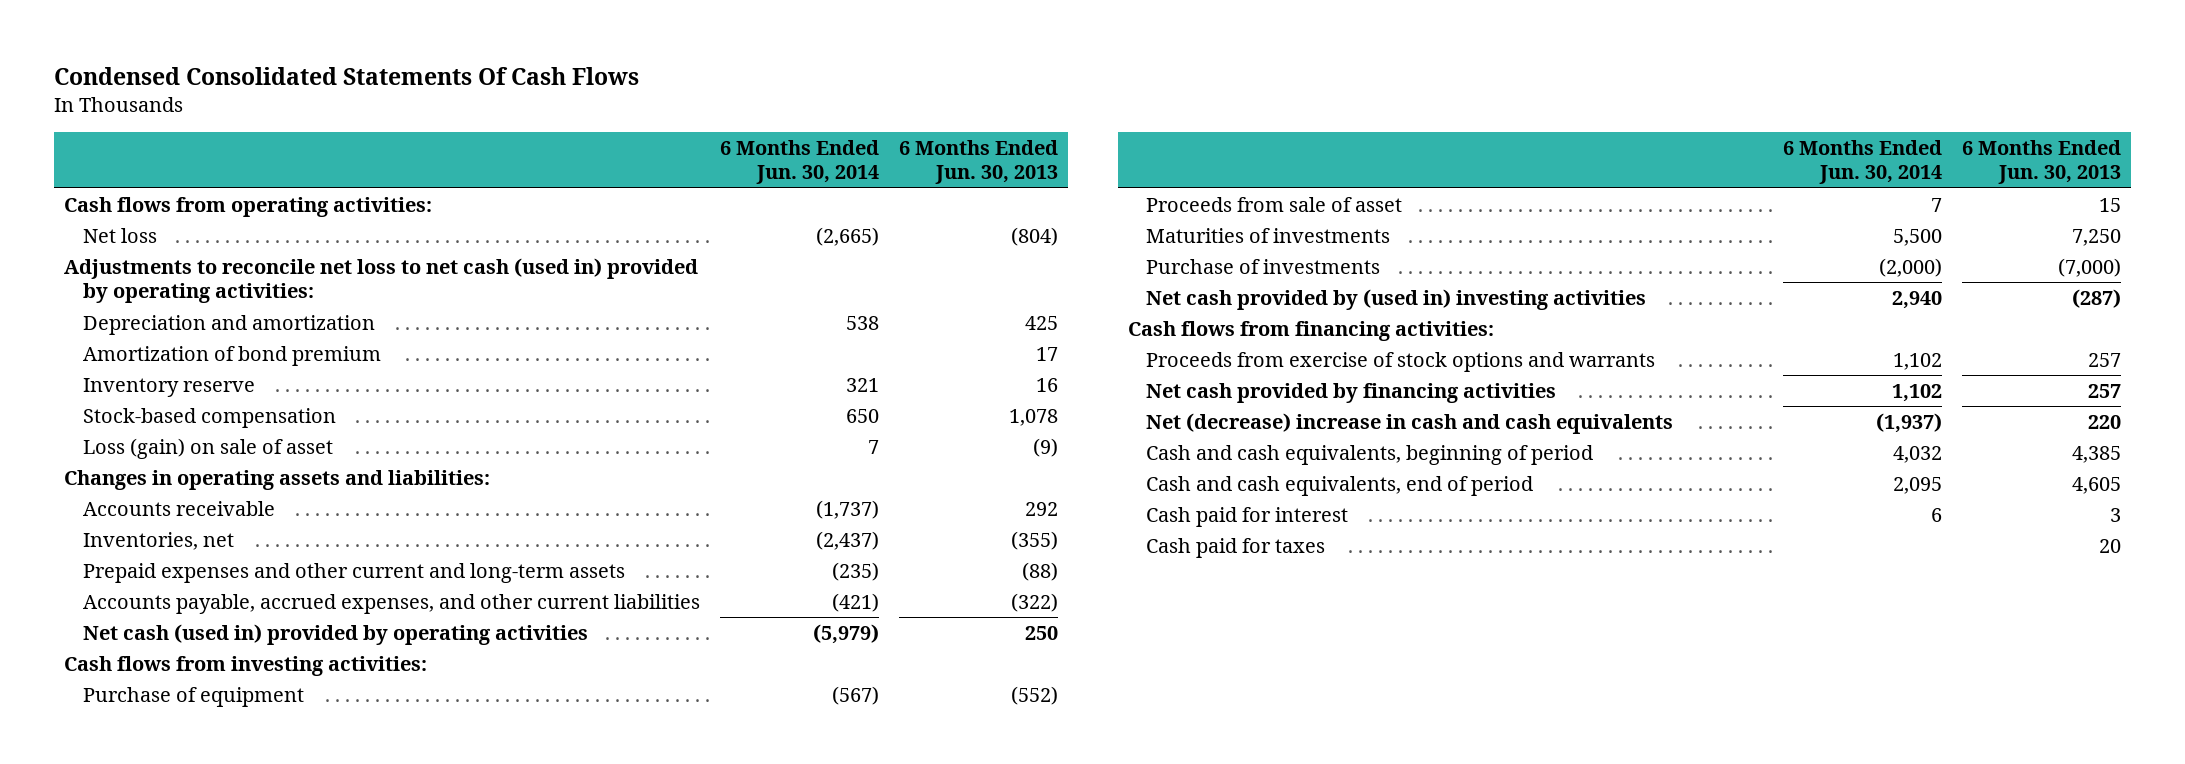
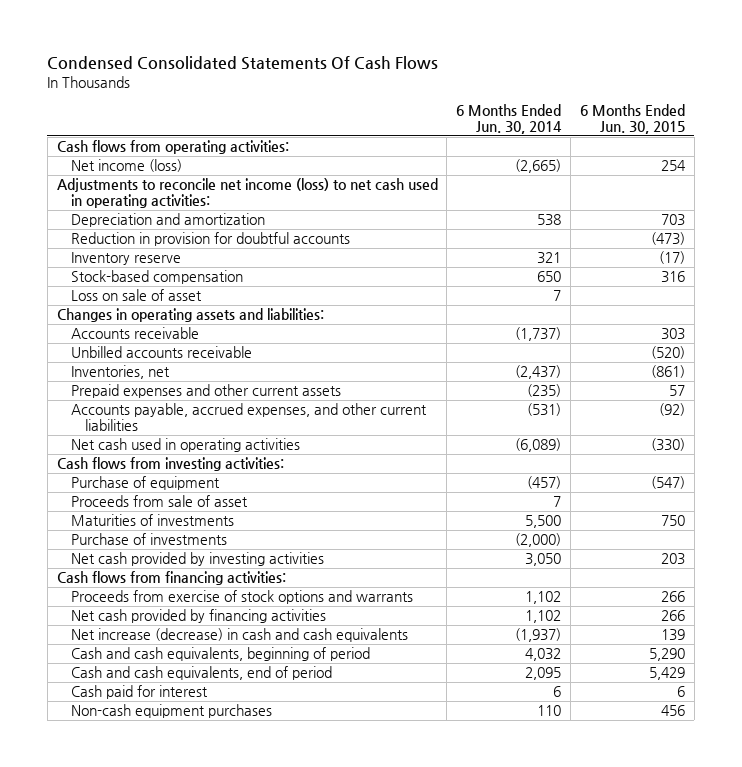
- | 6 Months Ended Jun. 30, 2014 | 6 Months Ended Jun. 30, 2013
+ | 6 Months Ended Jun. 30, 2014 | 6 Months Ended Jun. 30, 2015
- Net loss | (2,665) | (804)
- Adjustments to reconcile net loss to net cash (used in) provided by operating activities:
+ Net income (loss) | (2,665) | 254
+ Adjustments to reconcile net income (loss) to net cash used in operating activities:
- Amortization of bond premium | | 17
+ Reduction in provision for doubtful accounts | | (473)
- Loss (gain) on sale of asset | 7 | (9)
+ Loss on sale of asset | 7 |
+ Unbilled accounts receivable | | (520)
- Prepaid expenses and other current and long-term assets | (235) | (88)
- Accounts payable, accrued expenses, and other current liabilities | (421) | (322)
- Net cash (used in) provided by operating activities | (5,979) | 250
+ Prepaid expenses and other current assets | (235) | 57
+ Accounts payable, accrued expenses, and other current liabilities | (531) | (92)
+ Net cash used in operating activities | (6,089) | (330)
- Purchase of equipment | (567) | (552)
+ Purchase of equipment | (457) | (547)
- Net cash provided by (used in) investing activities | 2,940 | (287)
+ Net cash provided by investing activities | 3,050 | 203
- Net (decrease) increase in cash and cash equivalents | (1,937) | 220
+ Net increase (decrease) in cash and cash equivalents | (1,937) | 139
- Cash paid for taxes | | 20
+ Non-cash equipment purchases | 110 | 456

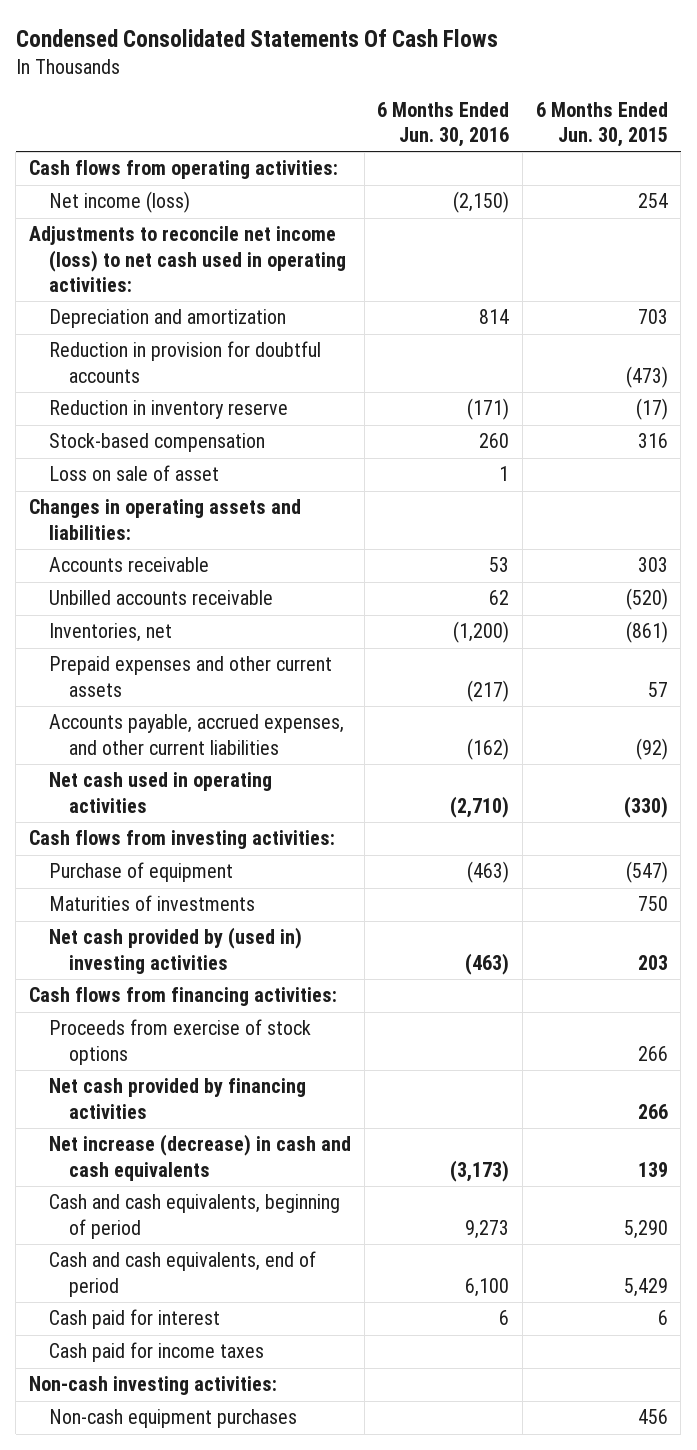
- | 6 Months Ended Jun. 30, 2014 | 6 Months Ended Jun. 30, 2015
+ | 6 Months Ended Jun. 30, 2016 | 6 Months Ended Jun. 30, 2015
- Inventory reserve | 321 | (17)
+ Reduction in inventory reserve | (171) | (17)
- Proceeds from sale of asset | 7 |
- Purchase of investments | (2,000) |
- Net cash provided by investing activities | 3,050 | 203
+ Net cash provided by (used in) investing activities | (463) | 203
- Proceeds from exercise of stock options and warrants | 1,102 | 266
+ Proceeds from exercise of stock options | | 266
+ Cash paid for income taxes
+ Non-cash investing activities:

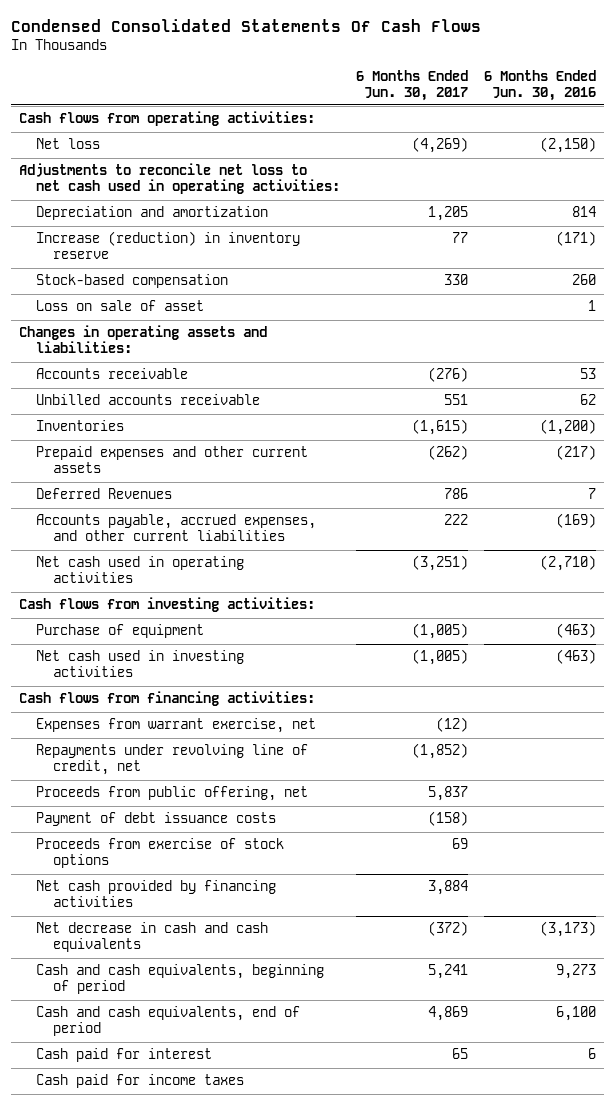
- | 6 Months Ended Jun. 30, 2016 | 6 Months Ended Jun. 30, 2015
+ | 6 Months Ended Jun. 30, 2017 | 6 Months Ended Jun. 30, 2016
- Net income (loss) | (2,150) | 254
- Adjustments to reconcile net income (loss) to net cash used in operating activities:
+ Net loss | (4,269) | (2,150)
+ Adjustments to reconcile net loss to net cash used in operating activities:
- Reduction in provision for doubtful accounts | | (473)
- Reduction in inventory reserve | (171) | (17)
+ Increase (reduction) in inventory reserve | 77 | (171)
- Inventories, net | (1,200) | (861)
+ Inventories | (1,615) | (1,200)
- Accounts payable, accrued expenses, and other current liabilities | (162) | (92)
+ Deferred Revenues | 786 | 7
+ Accounts payable, accrued expenses, and other current liabilities | 222 | (169)
- Maturities of investments | | 750
- Net cash provided by (used in) investing activities | (463) | 203
+ Net cash used in investing activities | (1,005) | (463)
+ Expenses from warrant exercise, net | (12) |
+ Repayments under revolving line of credit, net | (1,852) |
+ Proceeds from public offering, net | 5,837 |
+ Payment of debt issuance costs | (158) |
- Net increase (decrease) in cash and cash equivalents | (3,173) | 139
+ Net decrease in cash and cash equivalents | (372) | (3,173)
- Non-cash investing activities:
- Non-cash equipment purchases | | 456

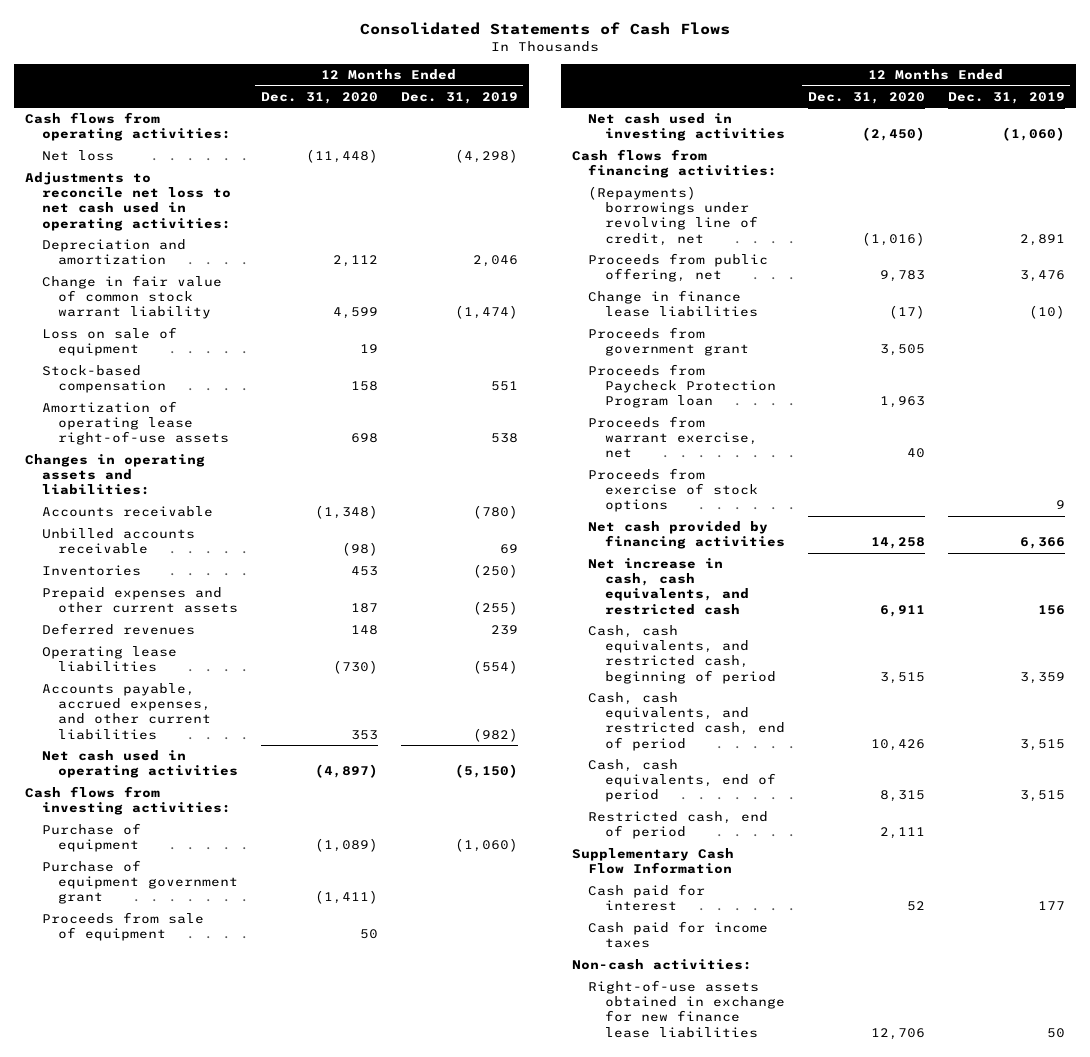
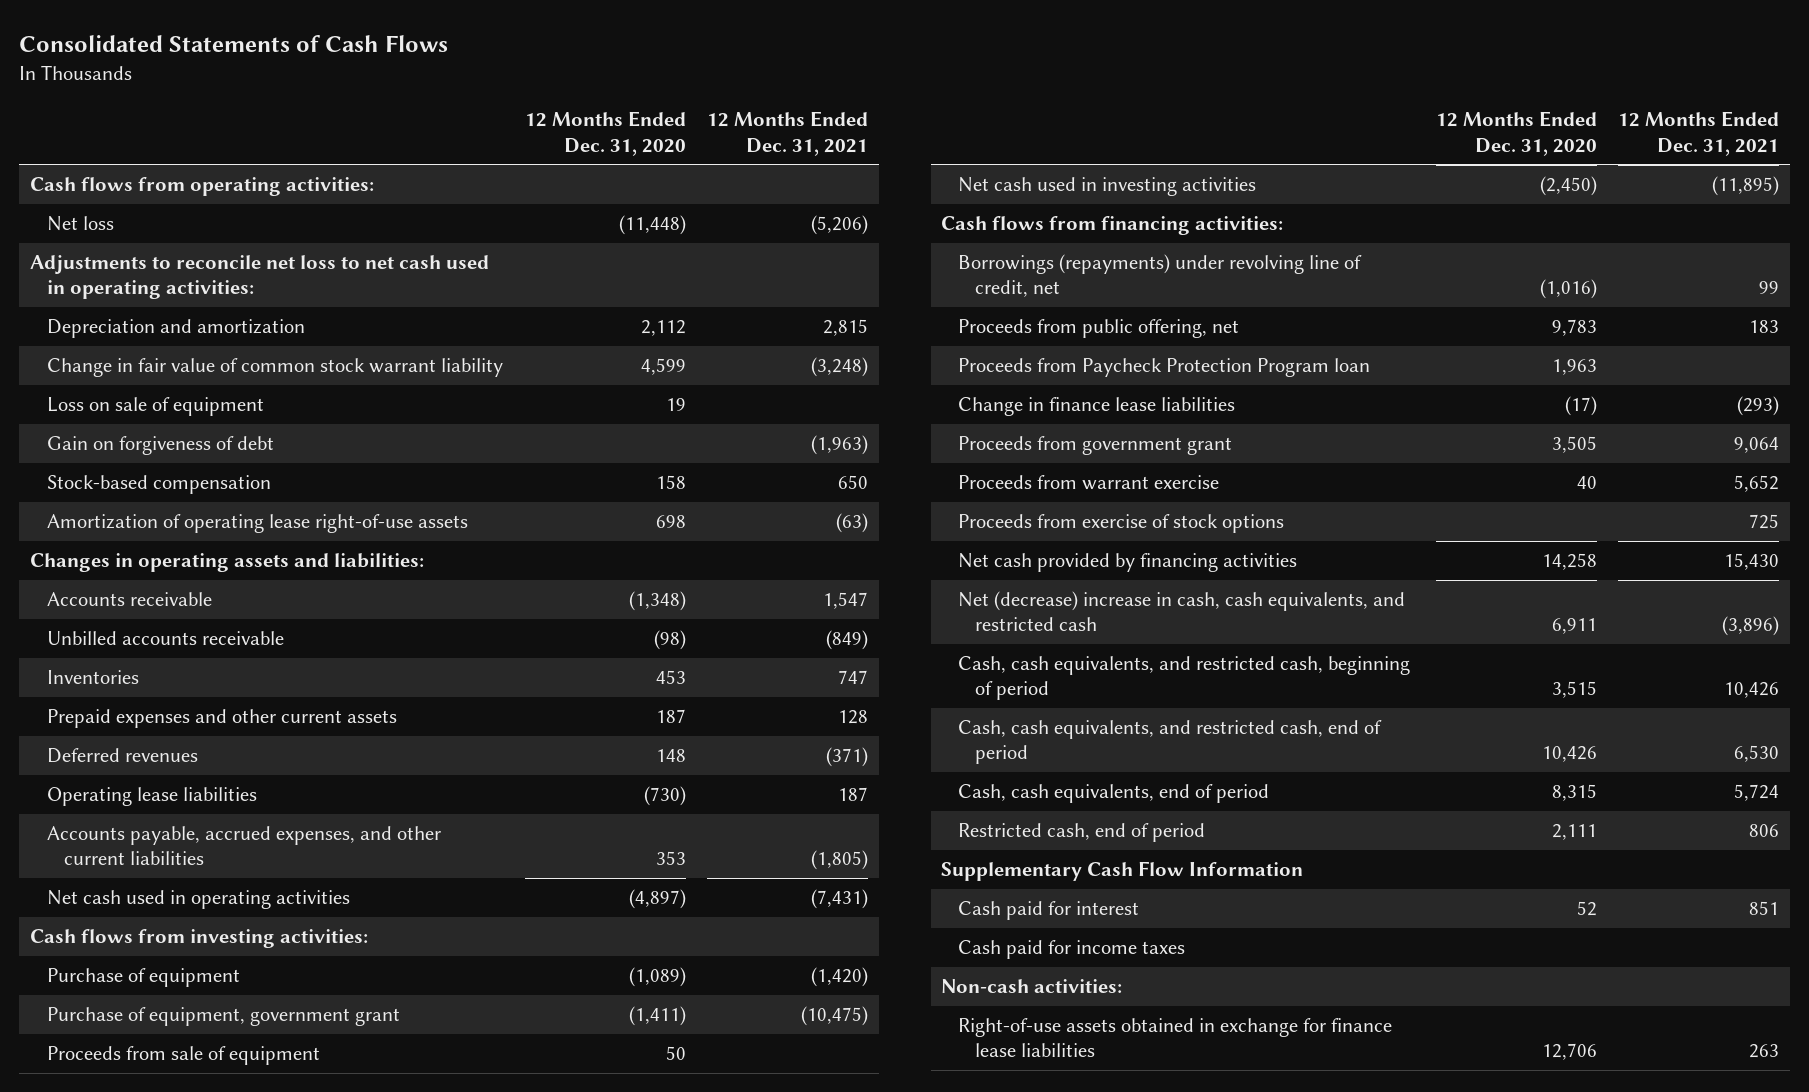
- | 12 Months Ended Dec. 31, 2020 | 12 Months Ended Dec. 31, 2019
+ | 12 Months Ended Dec. 31, 2020 | 12 Months Ended Dec. 31, 2021
+ Gain on forgiveness of debt | | (1,963)
- Purchase of equipment government grant | (1,411) |
+ Purchase of equipment, government grant | (1,411) | (10,475)
- (Repayments) borrowings under revolving line of credit, net | (1,016) | 2,891
+ Borrowings (repayments) under revolving line of credit, net | (1,016) | 99
moved up: Proceeds from Paycheck Protection Program loan | 1,963 |
- Proceeds from warrant exercise, net | 40 |
+ Proceeds from warrant exercise | 40 | 5,652
- Net increase in cash, cash equivalents, and restricted cash | 6,911 | 156
+ Net (decrease) increase in cash, cash equivalents, and restricted cash | 6,911 | (3,896)
- Right-of-use assets obtained in exchange for new finance lease liabilities | 12,706 | 50
+ Right-of-use assets obtained in exchange for finance lease liabilities | 12,706 | 263

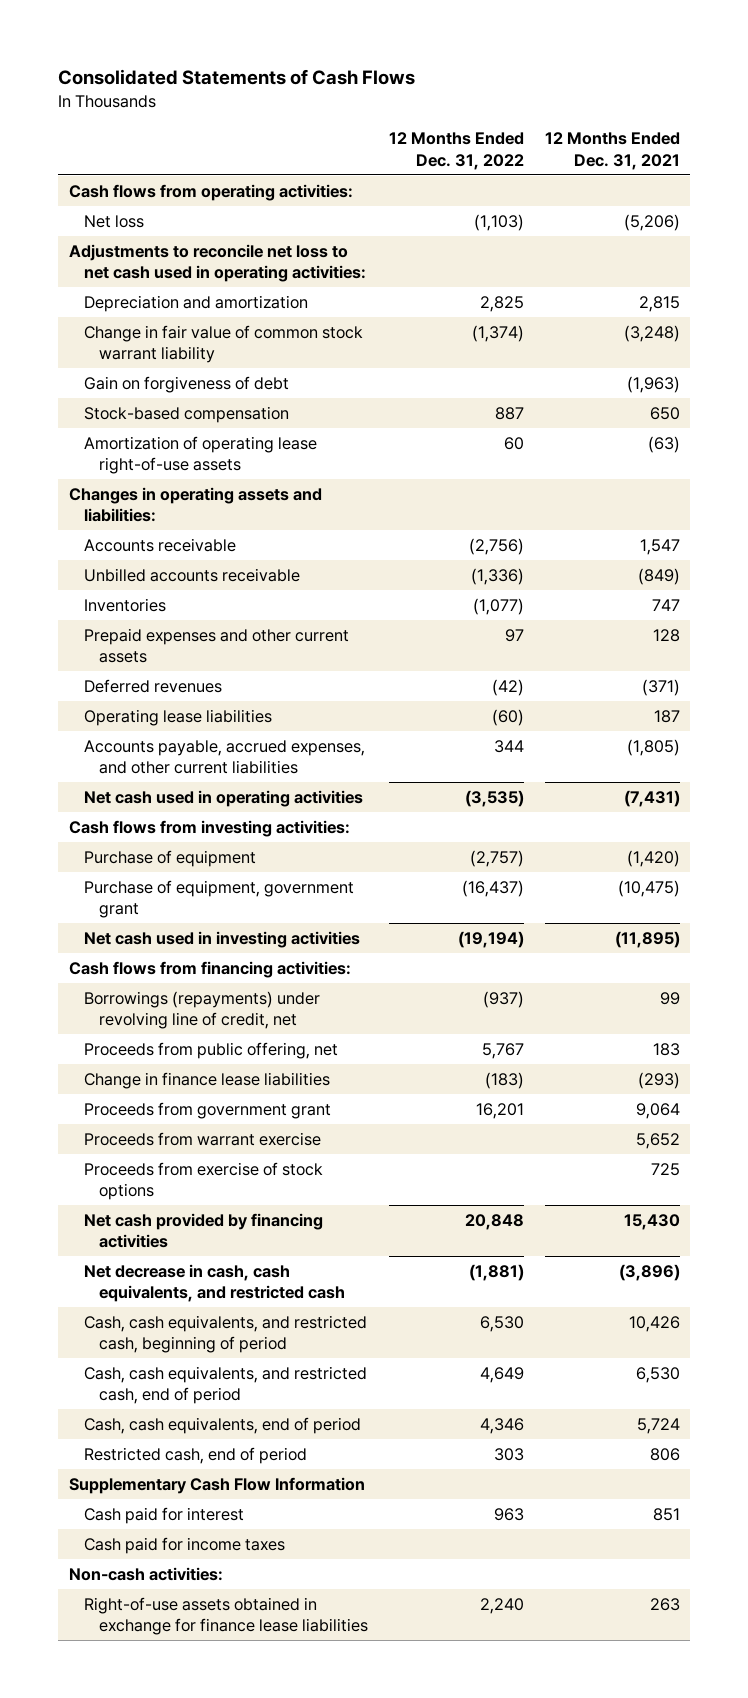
- | 12 Months Ended Dec. 31, 2020 | 12 Months Ended Dec. 31, 2021
+ | 12 Months Ended Dec. 31, 2022 | 12 Months Ended Dec. 31, 2021
- Loss on sale of equipment | 19 |
- Proceeds from sale of equipment | 50 |
- Proceeds from Paycheck Protection Program loan | 1,963 |
- Net (decrease) increase in cash, cash equivalents, and restricted cash | 6,911 | (3,896)
+ Net decrease in cash, cash equivalents, and restricted cash | (1,881) | (3,896)

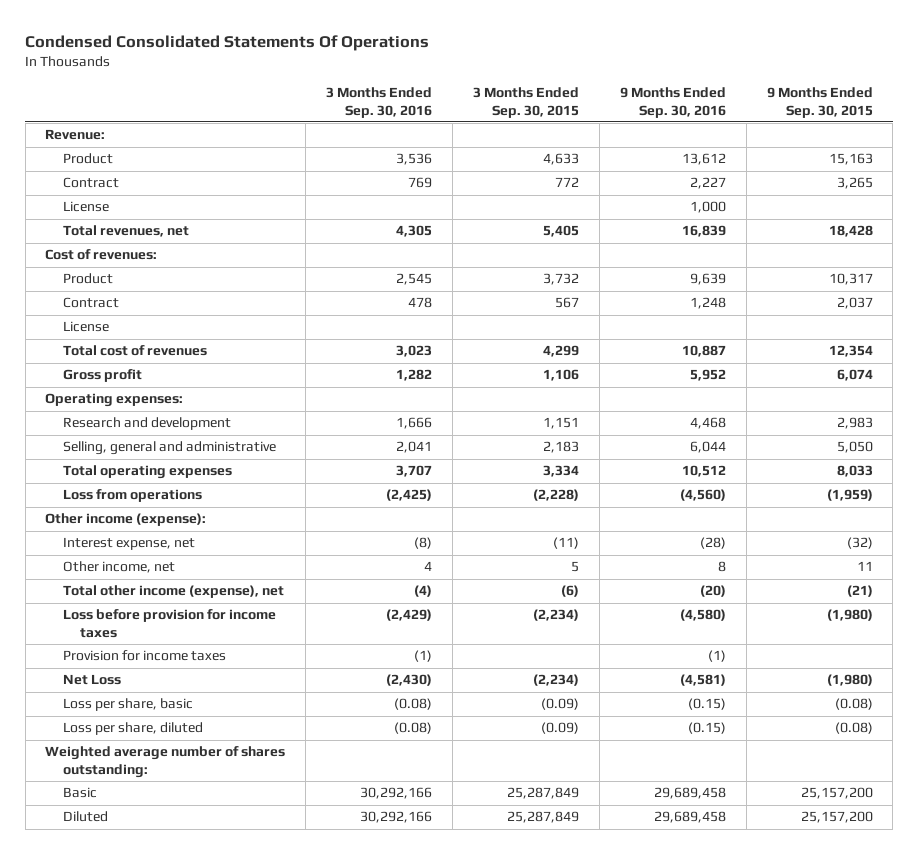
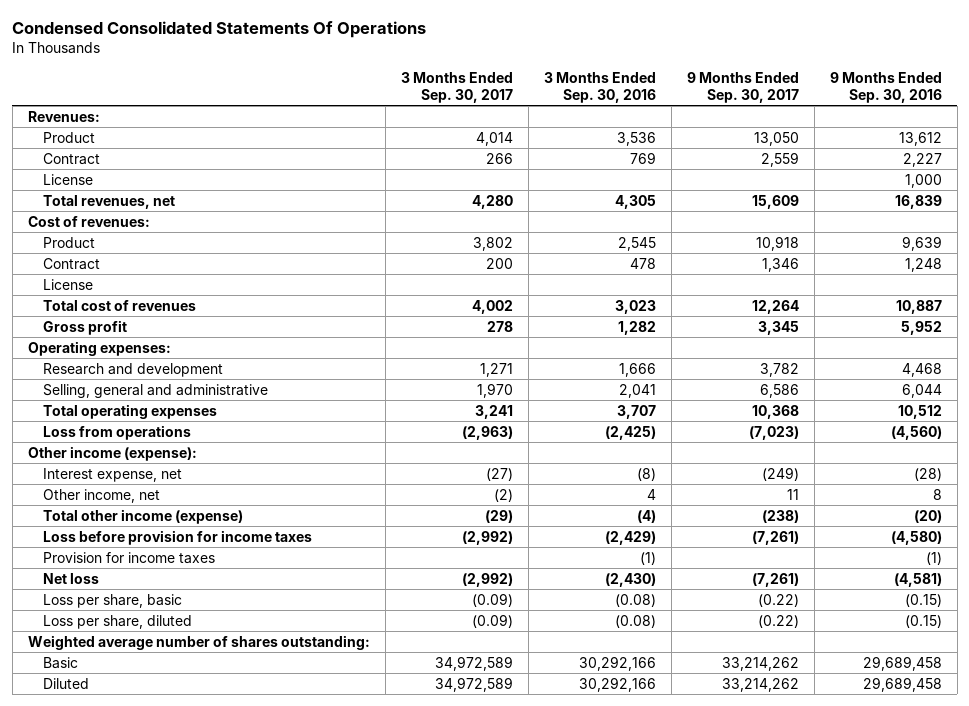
- | 3 Months Ended Sep. 30, 2016 | 3 Months Ended Sep. 30, 2015 | 9 Months Ended Sep. 30, 2016 | 9 Months Ended Sep. 30, 2015
+ | 3 Months Ended Sep. 30, 2017 | 3 Months Ended Sep. 30, 2016 | 9 Months Ended Sep. 30, 2017 | 9 Months Ended Sep. 30, 2016
- Revenue:
+ Revenues:
- Total other income (expense), net | (4) | (6) | (20) | (21)
+ Total other income (expense) | (29) | (4) | (238) | (20)
- Net Loss | (2,430) | (2,234) | (4,581) | (1,980)
+ Net loss | (2,992) | (2,430) | (7,261) | (4,581)

